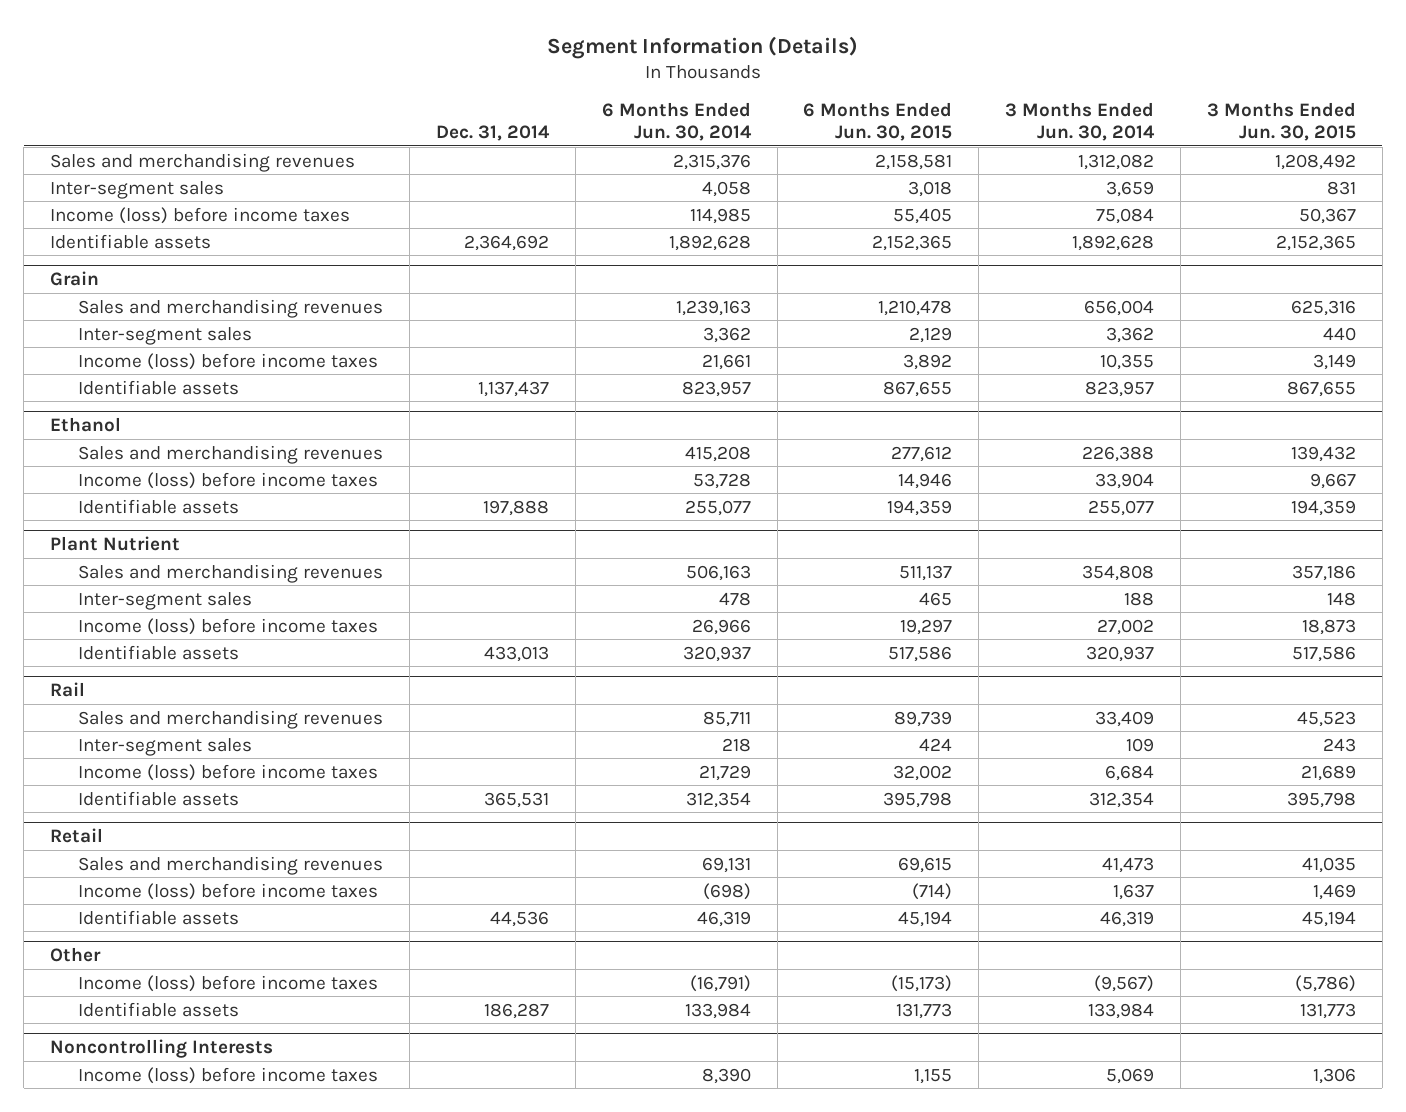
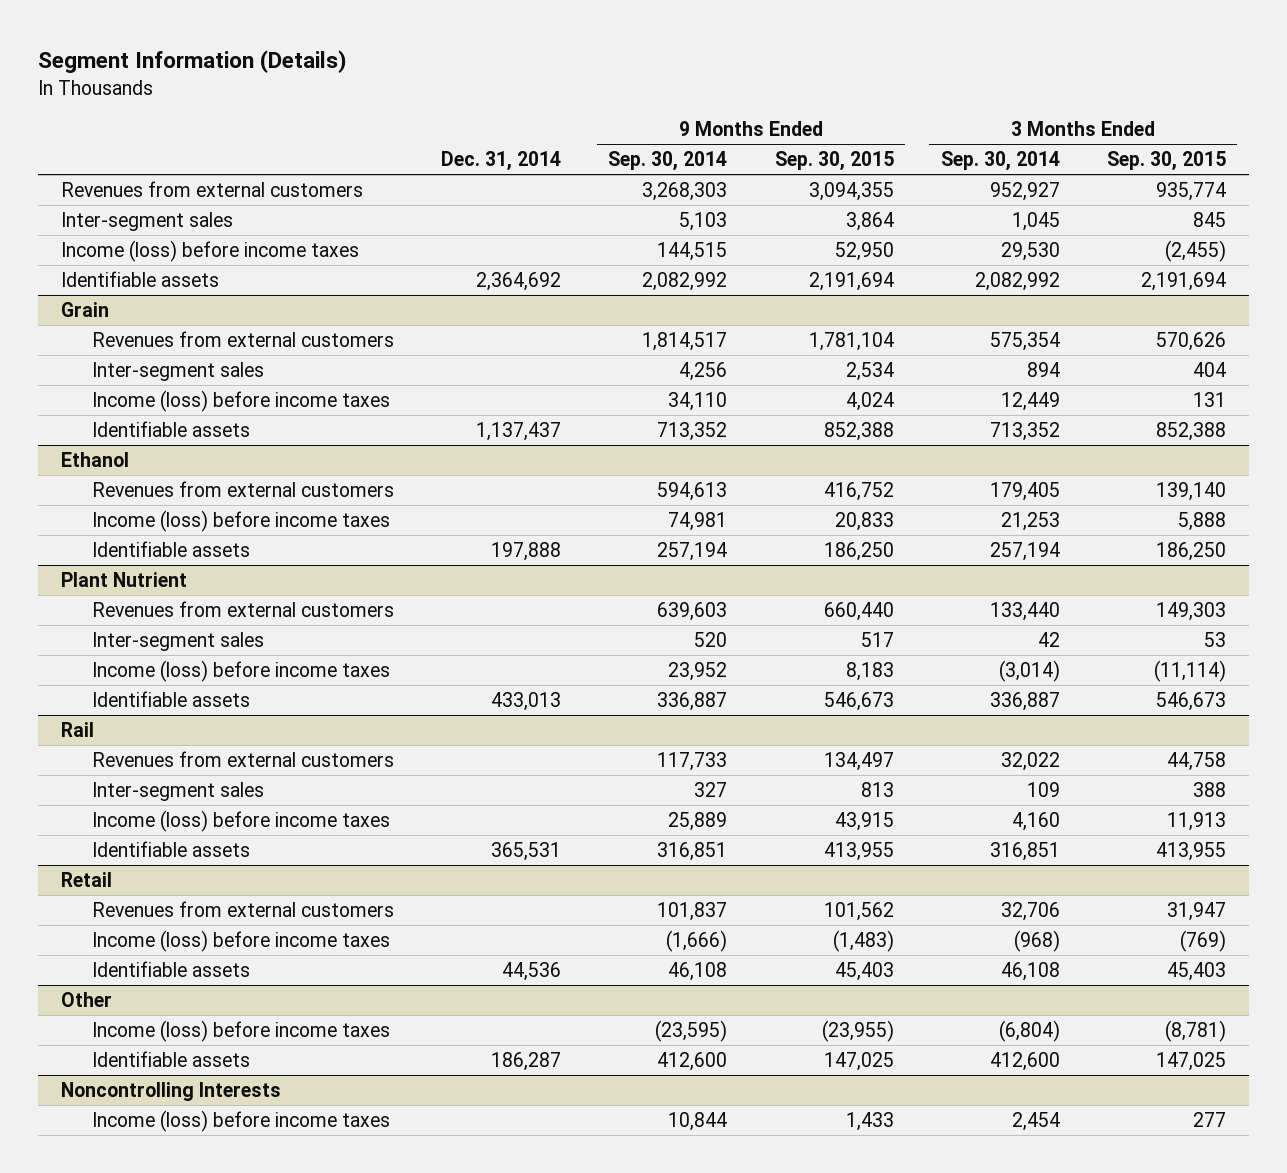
- | Dec. 31, 2014 | 6 Months Ended Jun. 30, 2014 | 6 Months Ended Jun. 30, 2015 | 3 Months Ended Jun. 30, 2014 | 3 Months Ended Jun. 30, 2015
+ | Dec. 31, 2014 | 9 Months Ended Sep. 30, 2014 | 9 Months Ended Sep. 30, 2015 | 3 Months Ended Sep. 30, 2014 | 3 Months Ended Sep. 30, 2015
- Sales and merchandising revenues | | 2,315,376 | 2,158,581 | 1,312,082 | 1,208,492
+ Revenues from external customers | | 3,268,303 | 3,094,355 | 952,927 | 935,774
@ Grain
- Sales and merchandising revenues | | 1,239,163 | 1,210,478 | 656,004 | 625,316
+ Revenues from external customers | | 1,814,517 | 1,781,104 | 575,354 | 570,626
@ Ethanol
- Sales and merchandising revenues | | 415,208 | 277,612 | 226,388 | 139,432
+ Revenues from external customers | | 594,613 | 416,752 | 179,405 | 139,140
@ Plant Nutrient
- Sales and merchandising revenues | | 506,163 | 511,137 | 354,808 | 357,186
+ Revenues from external customers | | 639,603 | 660,440 | 133,440 | 149,303
@ Rail
- Sales and merchandising revenues | | 85,711 | 89,739 | 33,409 | 45,523
+ Revenues from external customers | | 117,733 | 134,497 | 32,022 | 44,758
@ Retail
- Sales and merchandising revenues | | 69,131 | 69,615 | 41,473 | 41,035
+ Revenues from external customers | | 101,837 | 101,562 | 32,706 | 31,947

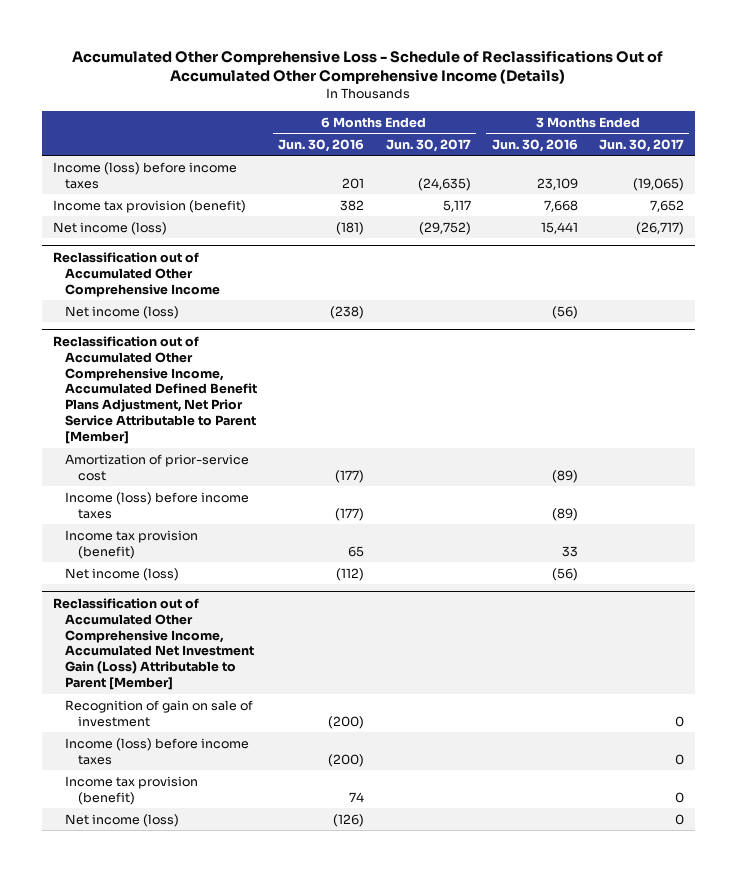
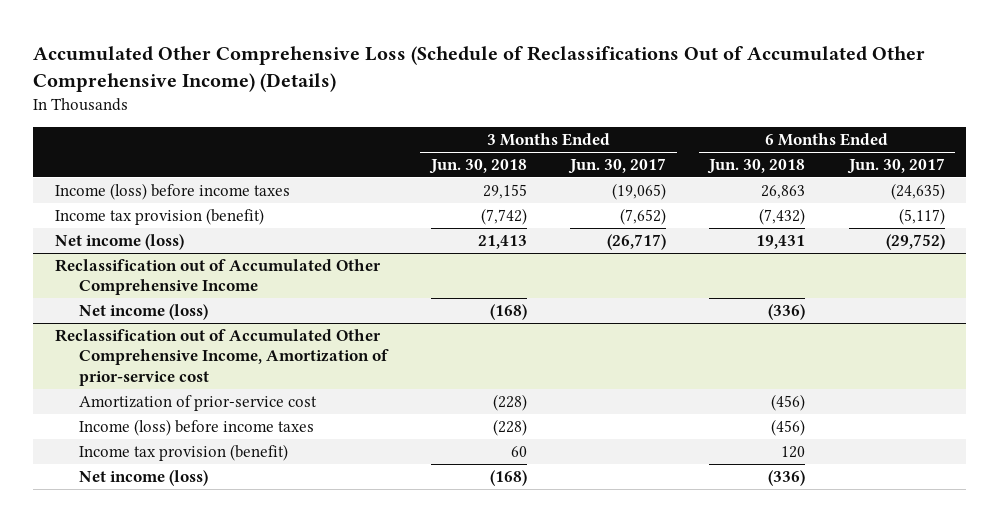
- Accumulated Other Comprehensive Loss - Schedule of Reclassifications Out of Accumulated Other Comprehensive Income (Details)
+ Accumulated Other Comprehensive Loss (Schedule of Reclassifications Out of Accumulated Other Comprehensive Income) (Details)
- | 6 Months Ended Jun. 30, 2016 | 6 Months Ended Jun. 30, 2017 | 3 Months Ended Jun. 30, 2016 | 3 Months Ended Jun. 30, 2017
+ | 3 Months Ended Jun. 30, 2018 | 3 Months Ended Jun. 30, 2017 | 6 Months Ended Jun. 30, 2018 | 6 Months Ended Jun. 30, 2017
- Income tax provision (benefit) | 382 | 5,117 | 7,668 | 7,652
+ Income tax provision (benefit) | (7,742) | (7,652) | (7,432) | (5,117)
- Reclassification out of Accumulated Other Comprehensive Income, Accumulated Defined Benefit Plans Adjustment, Net Prior Service Attributable to Parent [Member]
- Amortization of prior-service cost | (177) | | (89) |
- Income (loss) before income taxes | (177) | | (89) |
- Income tax provision (benefit) | 65 | | 33 |
- Net income (loss) | (112) | | (56) |
- Reclassification out of Accumulated Other Comprehensive Income, Accumulated Net Investment Gain (Loss) Attributable to Parent [Member]
- Recognition of gain on sale of investment | (200) | | | 0
- Income (loss) before income taxes | (200) | | | 0
- Income tax provision (benefit) | 74 | | | 0
- Net income (loss) | (126) | | | 0
+ Reclassification out of Accumulated Other Comprehensive Income, Amortization of prior-service cost
+ Amortization of prior-service cost | (228) | | (456) |
+ Income (loss) before income taxes | (228) | | (456) |
+ Income tax provision (benefit) | 60 | | 120 |
+ Net income (loss) | (168) | | (336) |

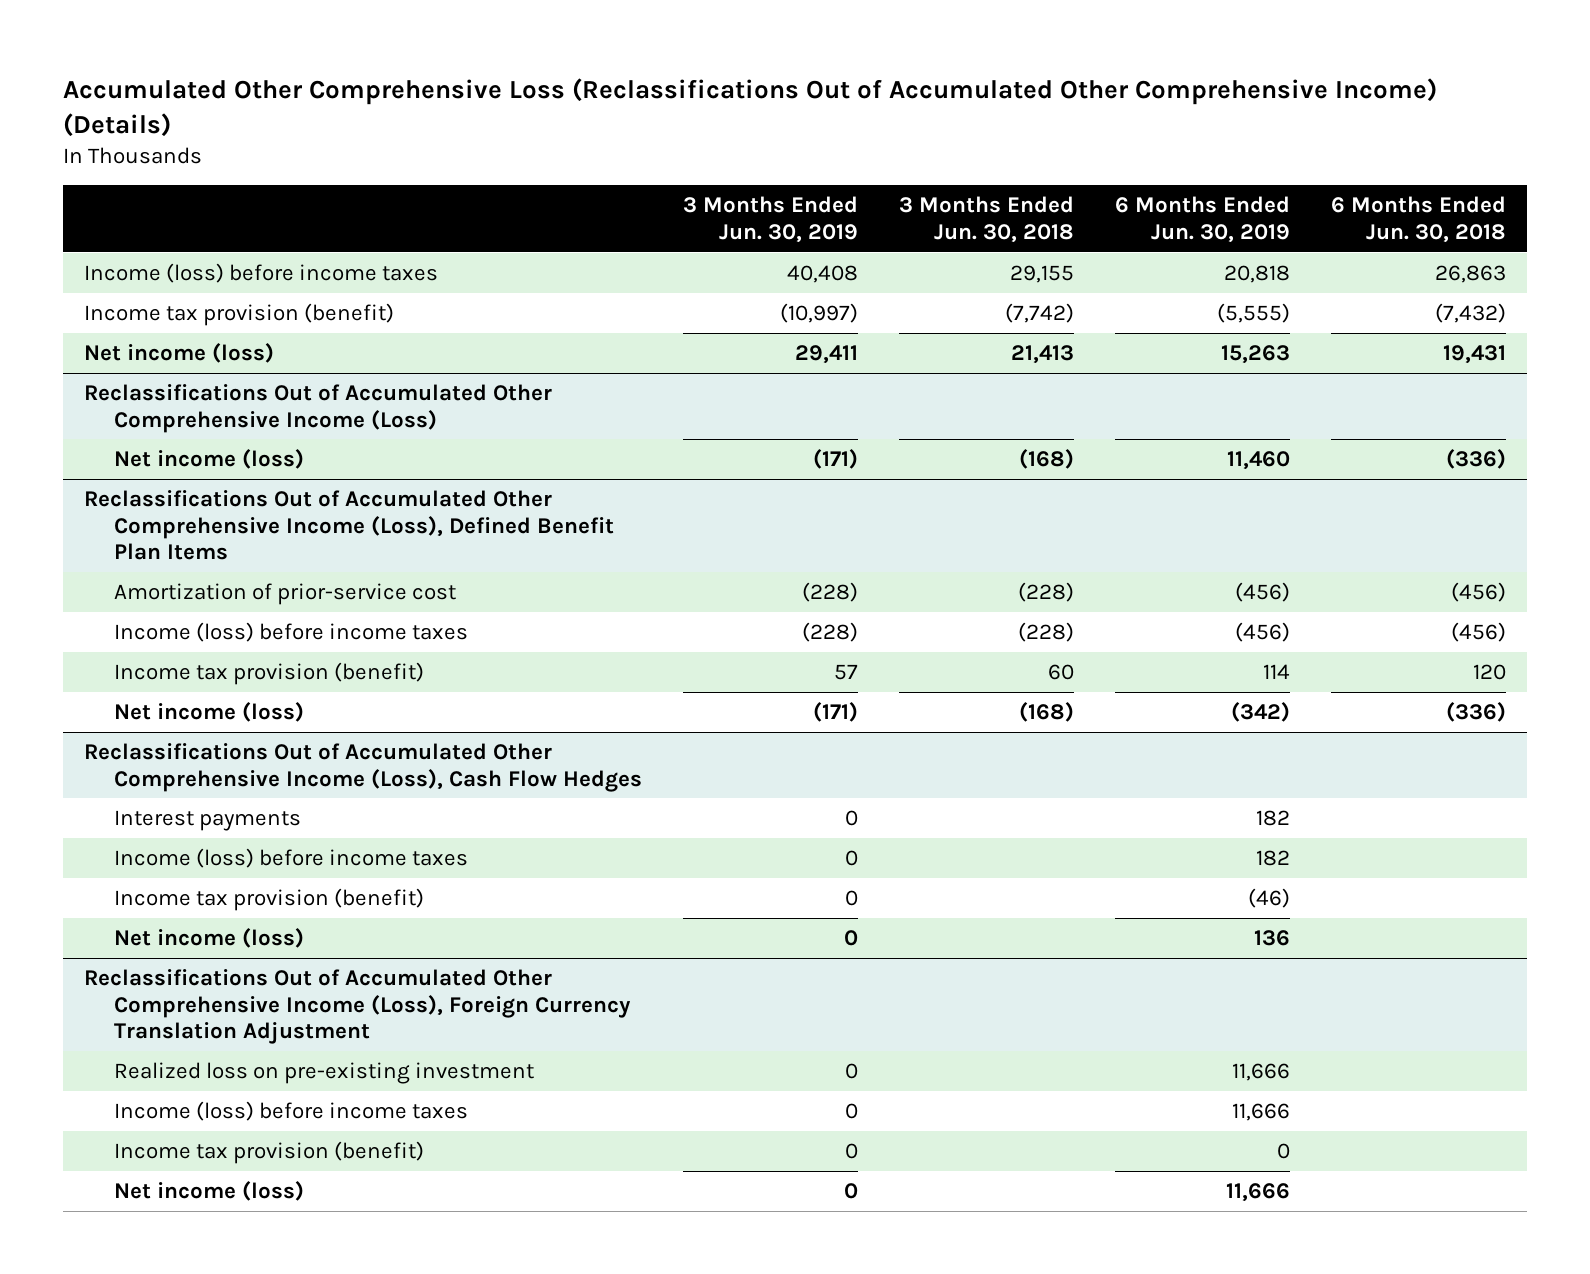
- Accumulated Other Comprehensive Loss (Schedule of Reclassifications Out of Accumulated Other Comprehensive Income) (Details)
+ Accumulated Other Comprehensive Loss (Reclassifications Out of Accumulated Other Comprehensive Income) (Details)
- | 3 Months Ended Jun. 30, 2018 | 3 Months Ended Jun. 30, 2017 | 6 Months Ended Jun. 30, 2018 | 6 Months Ended Jun. 30, 2017
+ | 3 Months Ended Jun. 30, 2019 | 3 Months Ended Jun. 30, 2018 | 6 Months Ended Jun. 30, 2019 | 6 Months Ended Jun. 30, 2018
- Reclassification out of Accumulated Other Comprehensive Income
+ Reclassifications Out of Accumulated Other Comprehensive Income (Loss)
- Reclassification out of Accumulated Other Comprehensive Income, Amortization of prior-service cost
+ Reclassifications Out of Accumulated Other Comprehensive Income (Loss), Defined Benefit Plan Items
+ Reclassifications Out of Accumulated Other Comprehensive Income (Loss), Cash Flow Hedges
+ Interest payments | 0 | | 182 |
+ Income (loss) before income taxes | 0 | | 182 |
+ Income tax provision (benefit) | 0 | | (46) |
+ Net income (loss) | 0 | | 136 |
+ Reclassifications Out of Accumulated Other Comprehensive Income (Loss), Foreign Currency Translation Adjustment
+ Realized loss on pre-existing investment | 0 | | 11,666 |
+ Income (loss) before income taxes | 0 | | 11,666 |
+ Income tax provision (benefit) | 0 | | 0 |
+ Net income (loss) | 0 | | 11,666 |

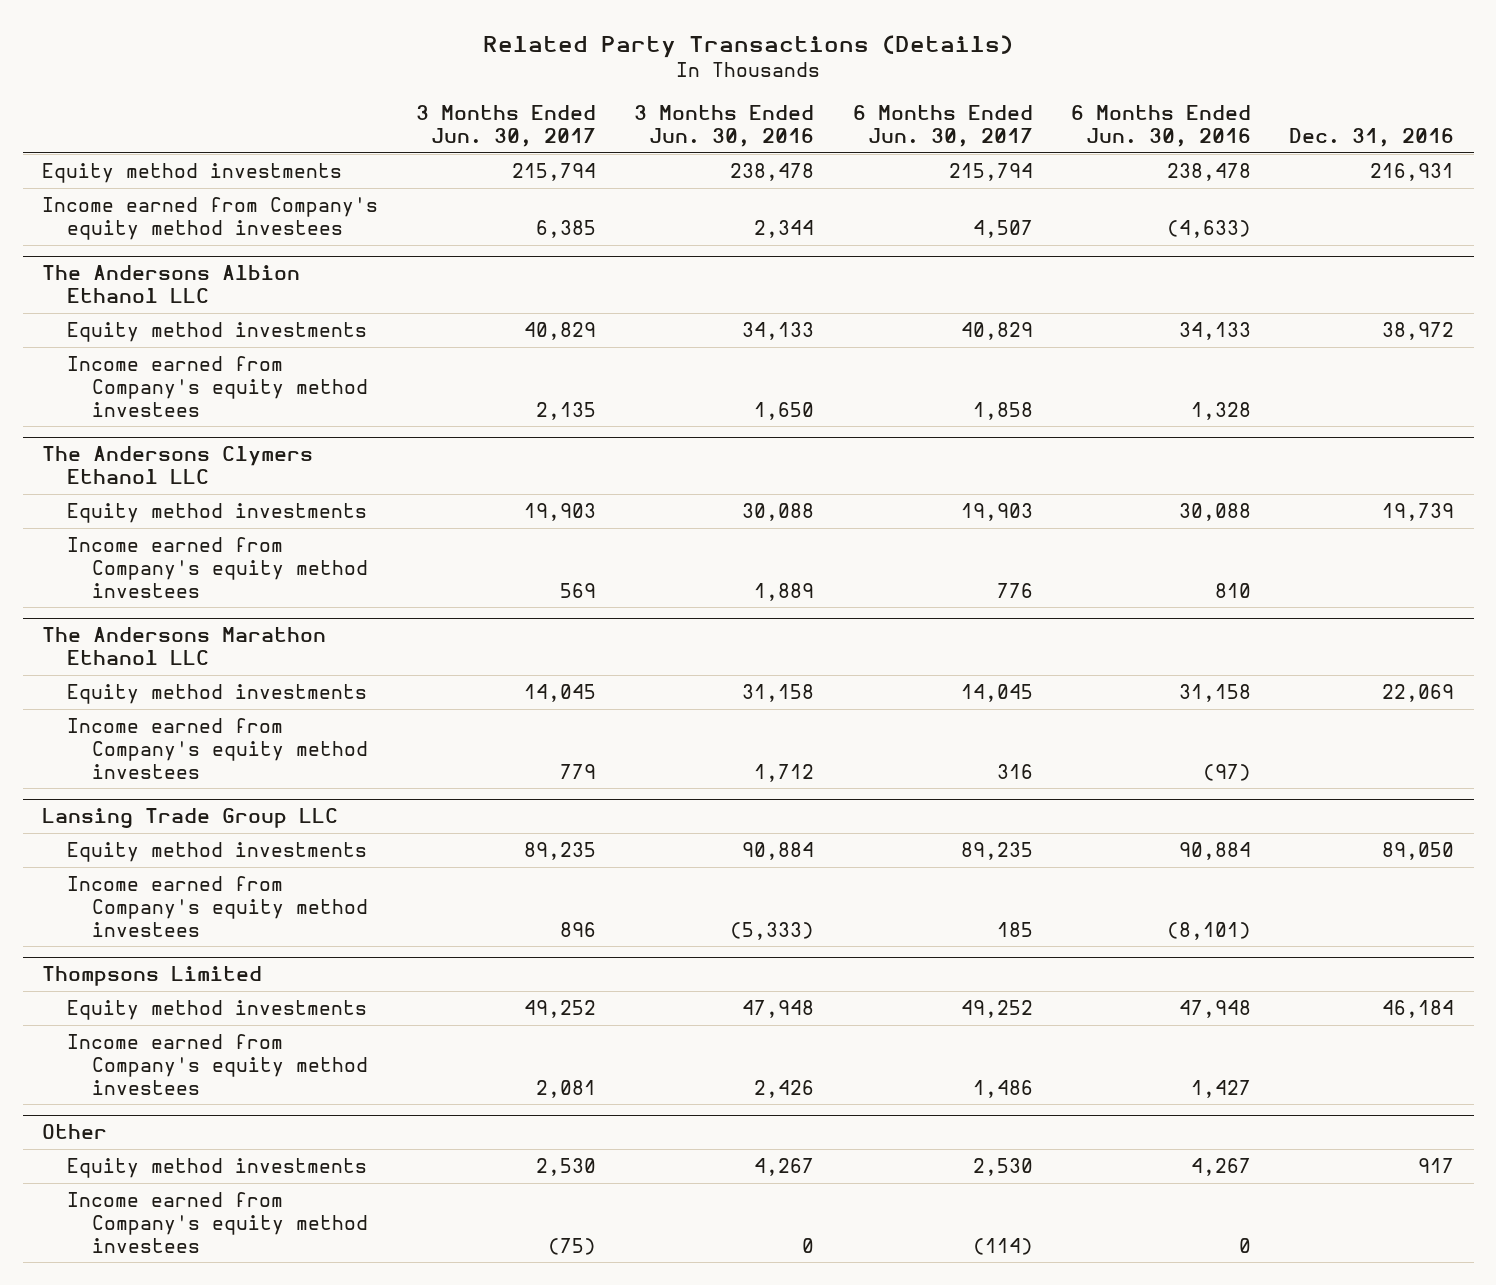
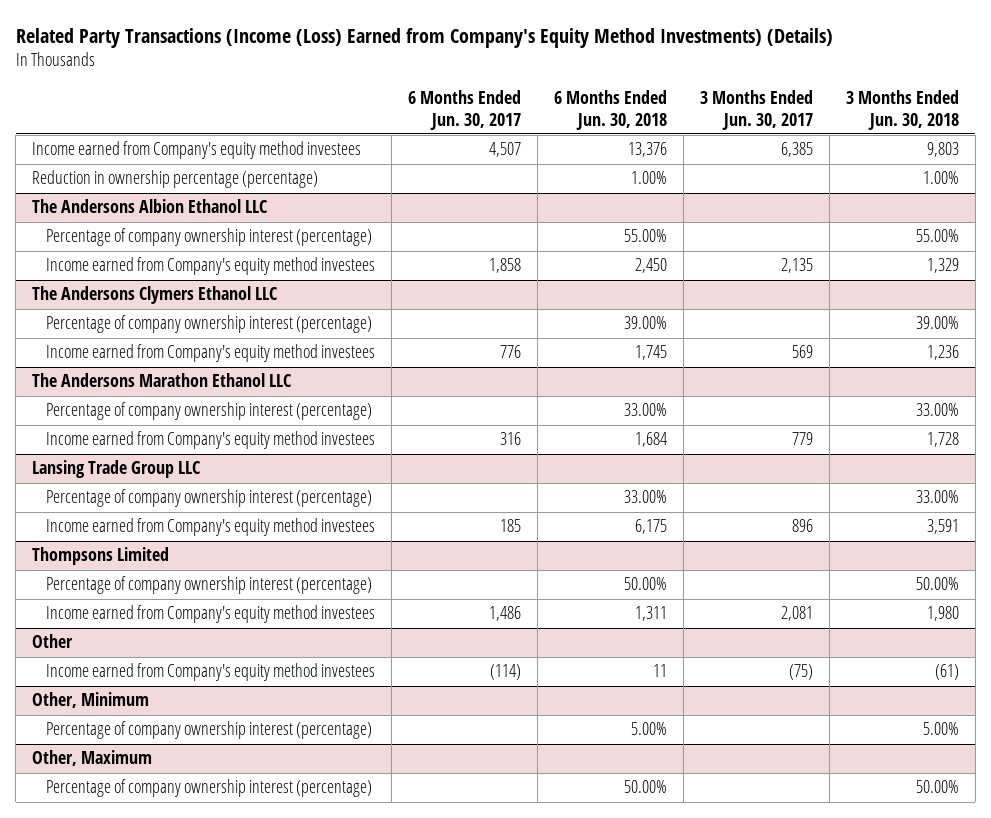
- Related Party Transactions (Details)
+ Related Party Transactions (Income (Loss) Earned from Company's Equity Method Investments) (Details)
- | 3 Months Ended Jun. 30, 2017 | 3 Months Ended Jun. 30, 2016 | 6 Months Ended Jun. 30, 2017 | 6 Months Ended Jun. 30, 2016 | Dec. 31, 2016
+ | 6 Months Ended Jun. 30, 2017 | 6 Months Ended Jun. 30, 2018 | 3 Months Ended Jun. 30, 2017 | 3 Months Ended Jun. 30, 2018
- Equity method investments | 215,794 | 238,478 | 215,794 | 238,478 | 216,931
+ Reduction in ownership percentage (percentage) | | 1.00% | | 1.00%
@ The Andersons Albion Ethanol LLC
- Equity method investments | 40,829 | 34,133 | 40,829 | 34,133 | 38,972
+ Percentage of company ownership interest (percentage) | | 55.00% | | 55.00%
@ The Andersons Clymers Ethanol LLC
- Equity method investments | 19,903 | 30,088 | 19,903 | 30,088 | 19,739
+ Percentage of company ownership interest (percentage) | | 39.00% | | 39.00%
@ The Andersons Marathon Ethanol LLC
- Equity method investments | 14,045 | 31,158 | 14,045 | 31,158 | 22,069
+ Percentage of company ownership interest (percentage) | | 33.00% | | 33.00%
@ Lansing Trade Group LLC
- Equity method investments | 89,235 | 90,884 | 89,235 | 90,884 | 89,050
+ Percentage of company ownership interest (percentage) | | 33.00% | | 33.00%
@ Thompsons Limited
- Equity method investments | 49,252 | 47,948 | 49,252 | 47,948 | 46,184
+ Percentage of company ownership interest (percentage) | | 50.00% | | 50.00%
@ Other
- Equity method investments | 2,530 | 4,267 | 2,530 | 4,267 | 917
+ Other, Minimum
+ Percentage of company ownership interest (percentage) | | 5.00% | | 5.00%
+ Other, Maximum
+ Percentage of company ownership interest (percentage) | | 50.00% | | 50.00%

